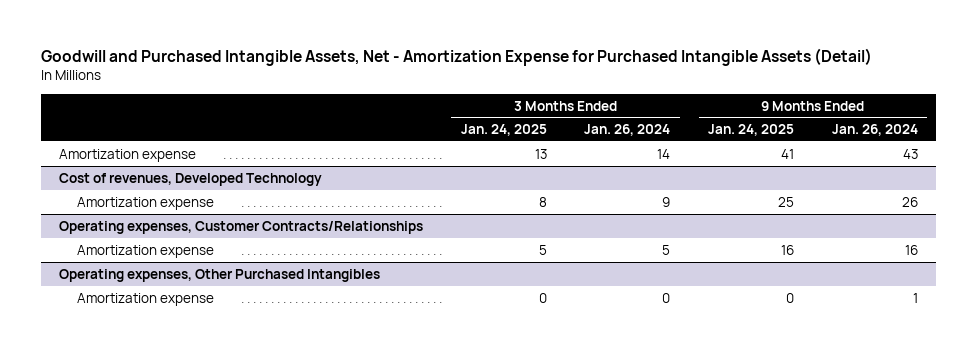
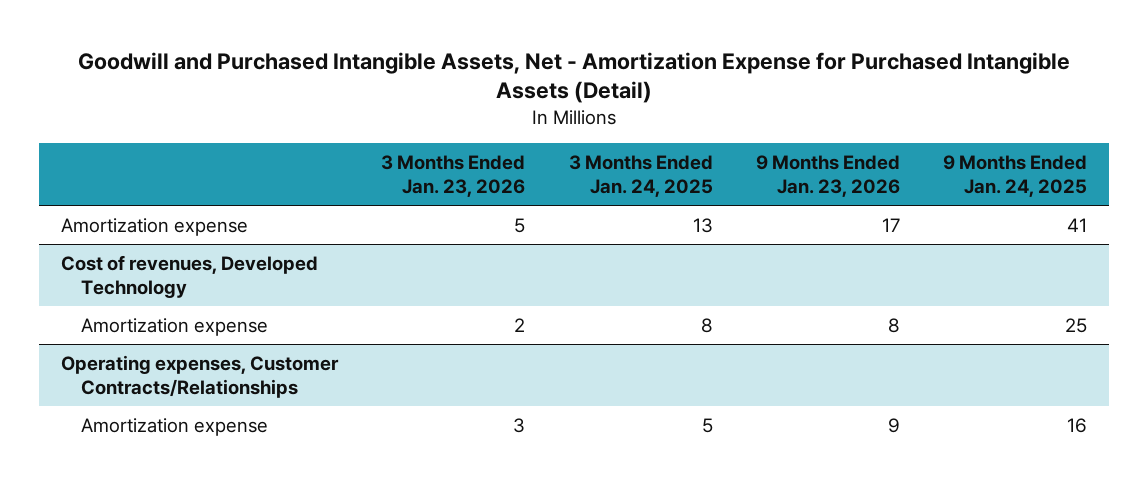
- | 3 Months Ended Jan. 24, 2025 | 3 Months Ended Jan. 26, 2024 | 9 Months Ended Jan. 24, 2025 | 9 Months Ended Jan. 26, 2024
+ | 3 Months Ended Jan. 23, 2026 | 3 Months Ended Jan. 24, 2025 | 9 Months Ended Jan. 23, 2026 | 9 Months Ended Jan. 24, 2025
- Operating expenses, Other Purchased Intangibles
- Amortization expense | 0 | 0 | 0 | 1

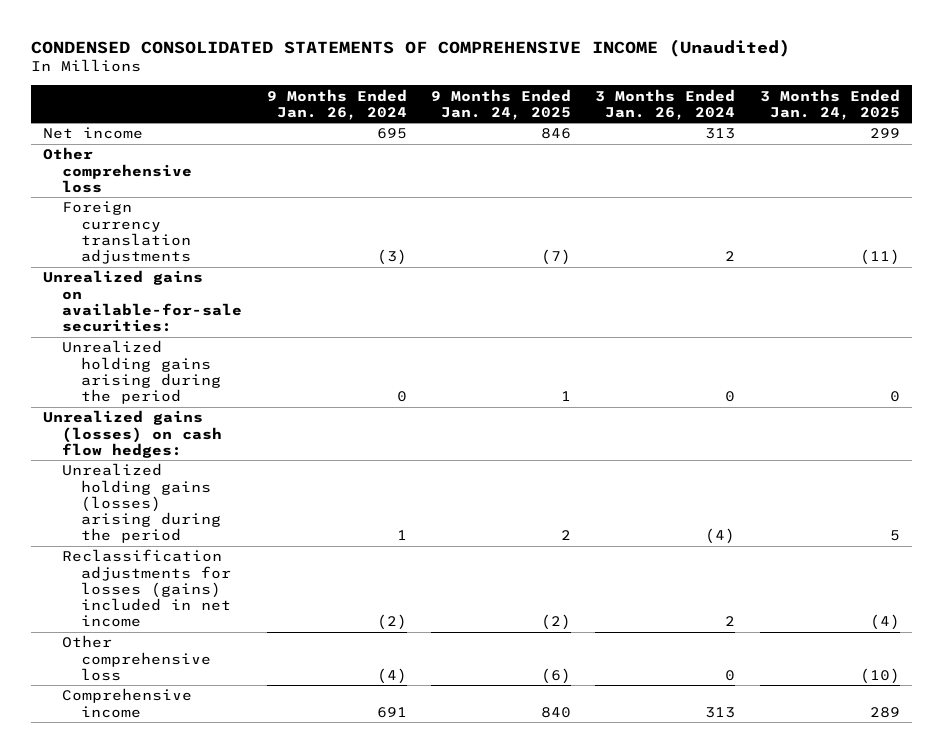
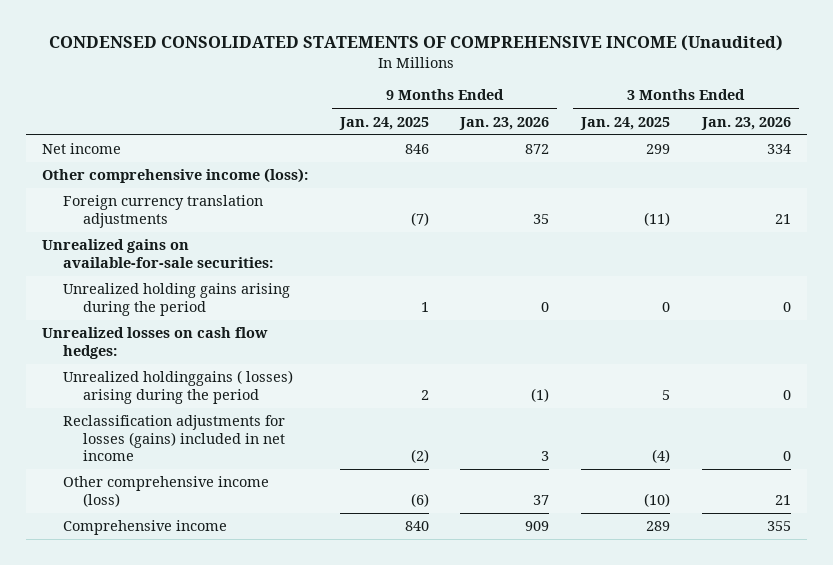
- | 9 Months Ended Jan. 26, 2024 | 9 Months Ended Jan. 24, 2025 | 3 Months Ended Jan. 26, 2024 | 3 Months Ended Jan. 24, 2025
+ | 9 Months Ended Jan. 24, 2025 | 9 Months Ended Jan. 23, 2026 | 3 Months Ended Jan. 24, 2025 | 3 Months Ended Jan. 23, 2026
- Other comprehensive loss
+ Other comprehensive income (loss):
- Unrealized gains (losses) on cash flow hedges:
- Unrealized holding gains (losses) arising during the period | 1 | 2 | (4) | 5
+ Unrealized losses on cash flow hedges:
+ Unrealized holdinggains ( losses) arising during the period | 2 | (1) | 5 | 0
- Other comprehensive loss | (4) | (6) | 0 | (10)
+ Other comprehensive income (loss) | (6) | 37 | (10) | 21

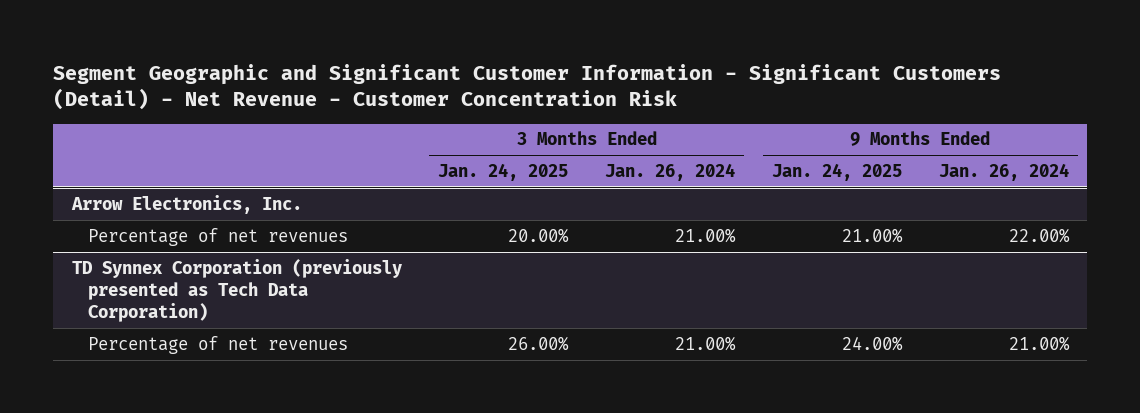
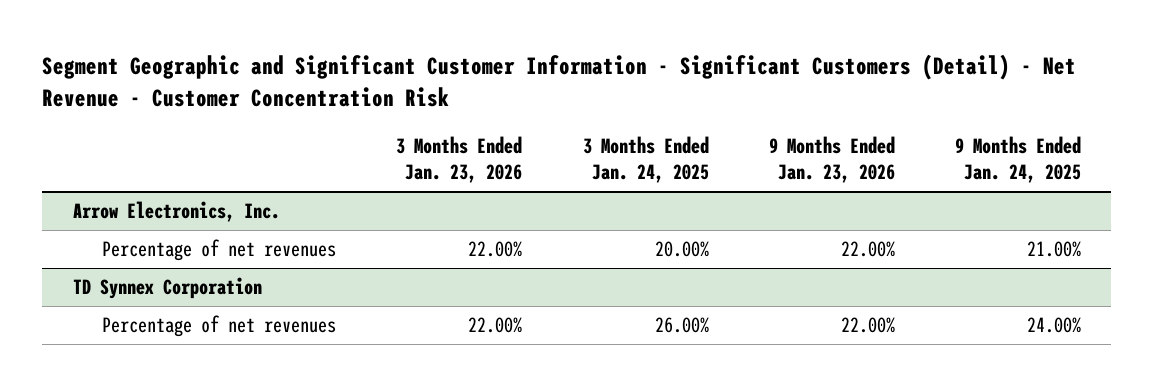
- | 3 Months Ended Jan. 24, 2025 | 3 Months Ended Jan. 26, 2024 | 9 Months Ended Jan. 24, 2025 | 9 Months Ended Jan. 26, 2024
+ | 3 Months Ended Jan. 23, 2026 | 3 Months Ended Jan. 24, 2025 | 9 Months Ended Jan. 23, 2026 | 9 Months Ended Jan. 24, 2025
- TD Synnex Corporation (previously presented as Tech Data Corporation)
+ TD Synnex Corporation

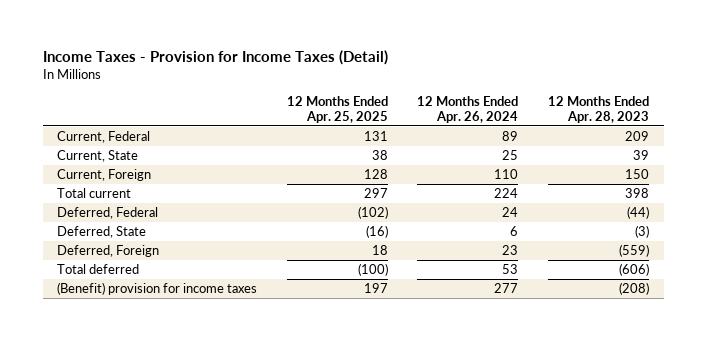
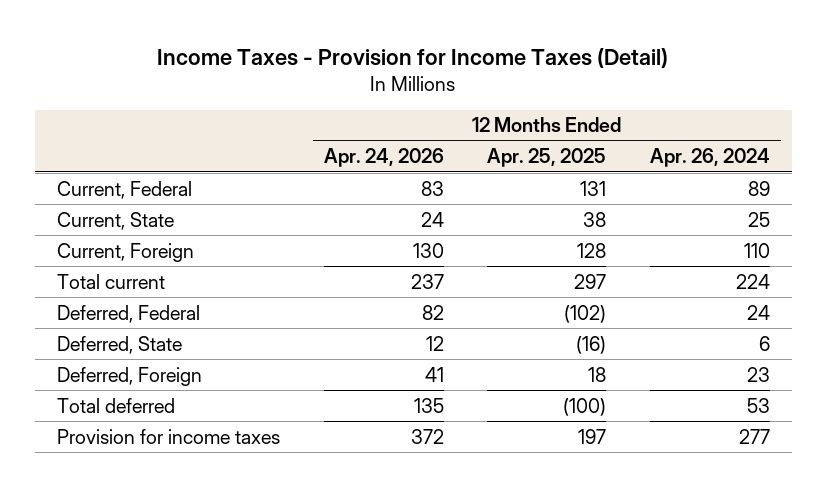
- | 12 Months Ended Apr. 25, 2025 | 12 Months Ended Apr. 26, 2024 | 12 Months Ended Apr. 28, 2023
+ | 12 Months Ended Apr. 24, 2026 | 12 Months Ended Apr. 25, 2025 | 12 Months Ended Apr. 26, 2024
- (Benefit) provision for income taxes | 197 | 277 | (208)
+ Provision for income taxes | 372 | 197 | 277

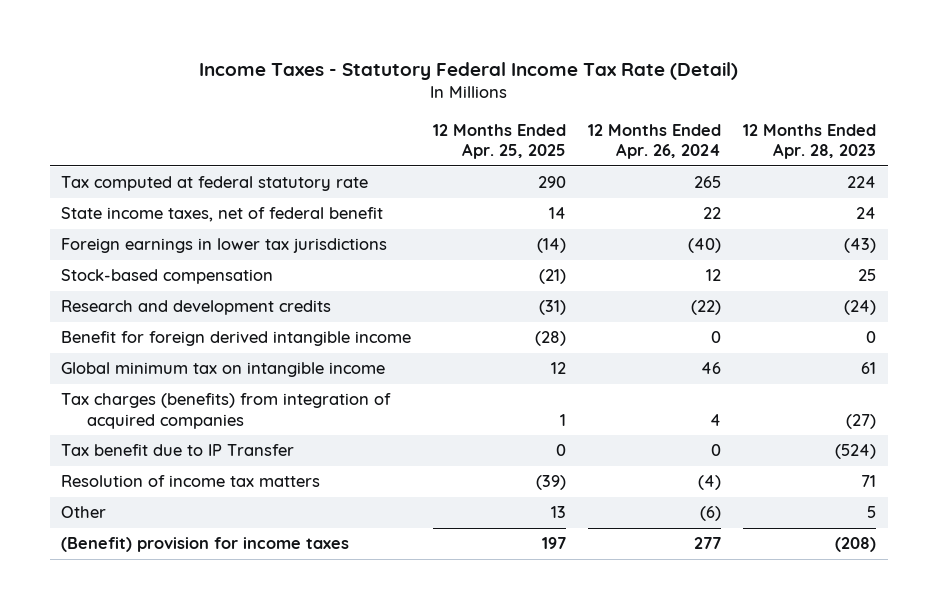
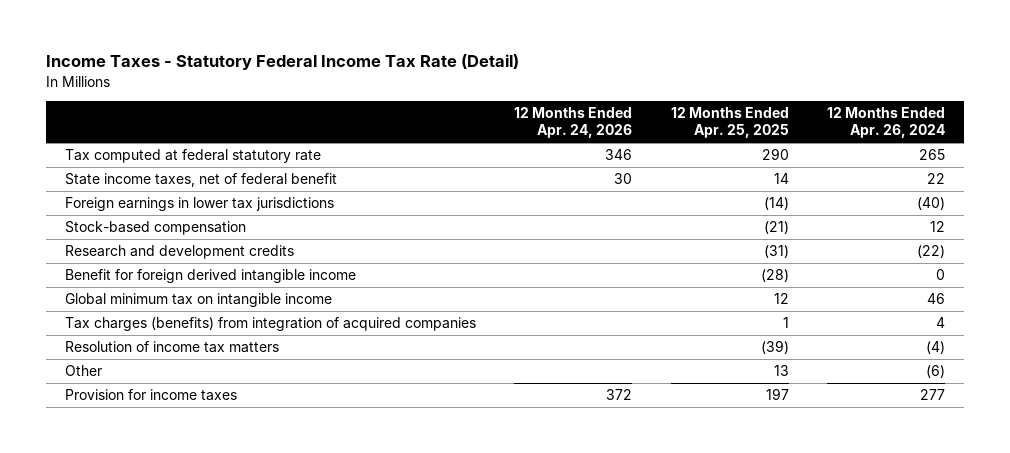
- | 12 Months Ended Apr. 25, 2025 | 12 Months Ended Apr. 26, 2024 | 12 Months Ended Apr. 28, 2023
+ | 12 Months Ended Apr. 24, 2026 | 12 Months Ended Apr. 25, 2025 | 12 Months Ended Apr. 26, 2024
- Tax benefit due to IP Transfer | 0 | 0 | (524)
- (Benefit) provision for income taxes | 197 | 277 | (208)
+ Provision for income taxes | 372 | 197 | 277

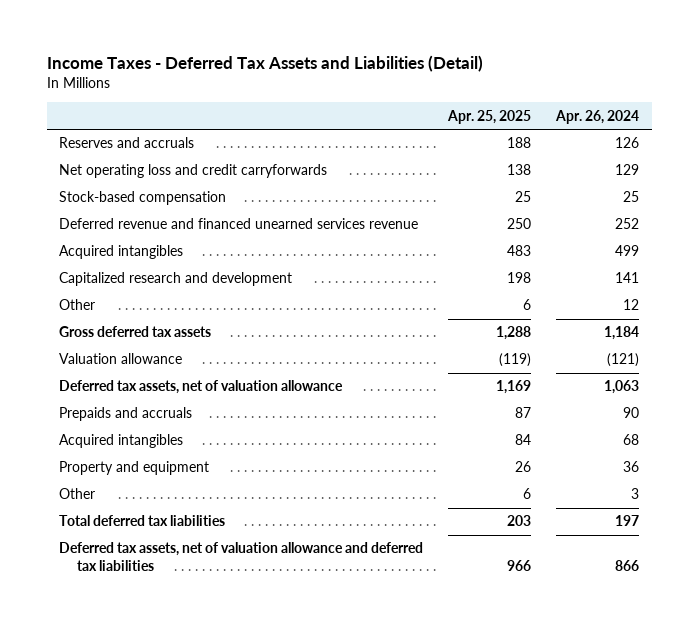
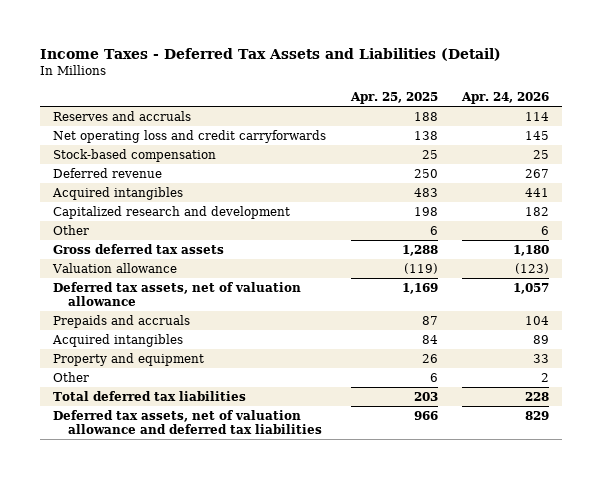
- | Apr. 25, 2025 | Apr. 26, 2024
+ | Apr. 25, 2025 | Apr. 24, 2026
- Deferred revenue and financed unearned services revenue | 250 | 252
+ Deferred revenue | 250 | 267

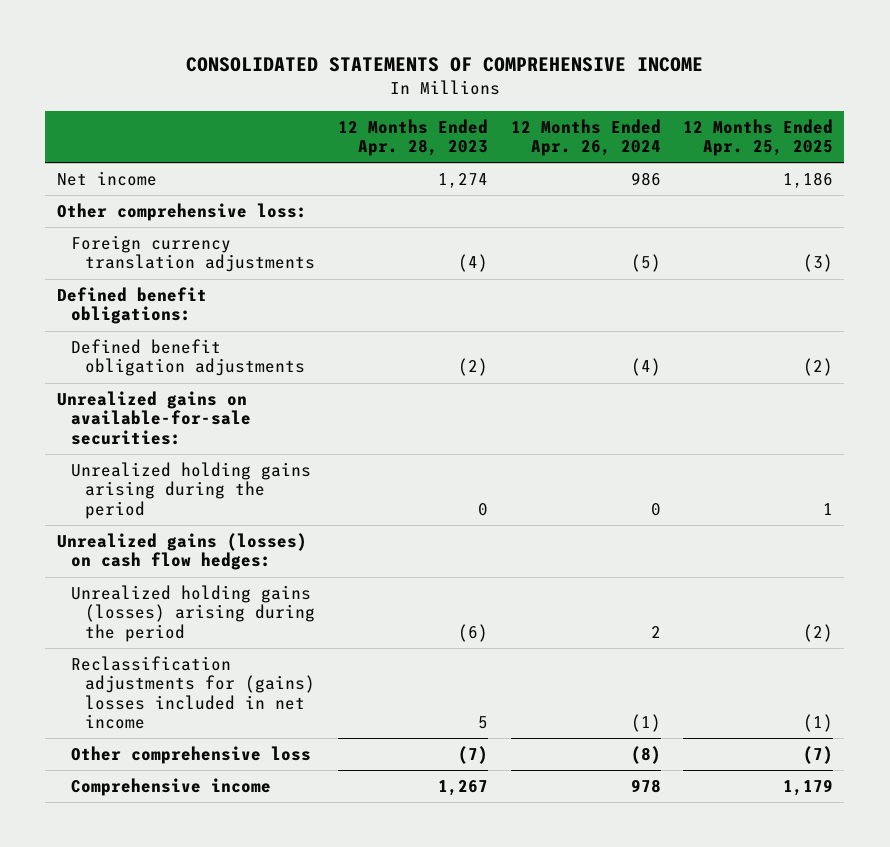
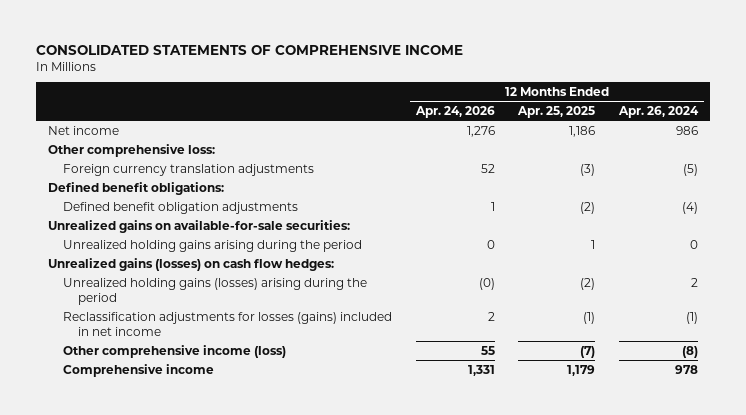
- | 12 Months Ended Apr. 28, 2023 | 12 Months Ended Apr. 26, 2024 | 12 Months Ended Apr. 25, 2025
+ | 12 Months Ended Apr. 24, 2026 | 12 Months Ended Apr. 25, 2025 | 12 Months Ended Apr. 26, 2024
- Reclassification adjustments for (gains) losses included in net income | 5 | (1) | (1)
- Other comprehensive loss | (7) | (8) | (7)
+ Reclassification adjustments for losses (gains) included in net income | 2 | (1) | (1)
+ Other comprehensive income (loss) | 55 | (7) | (8)

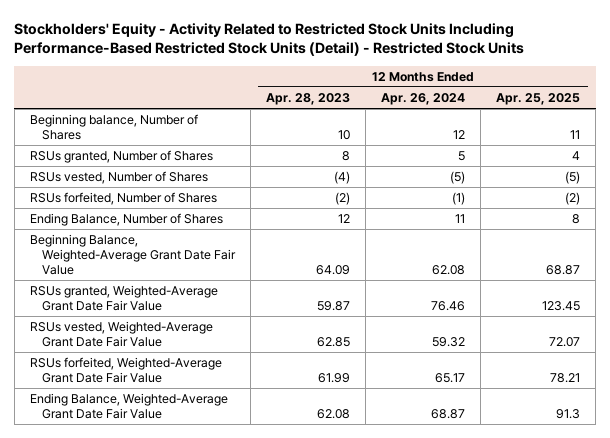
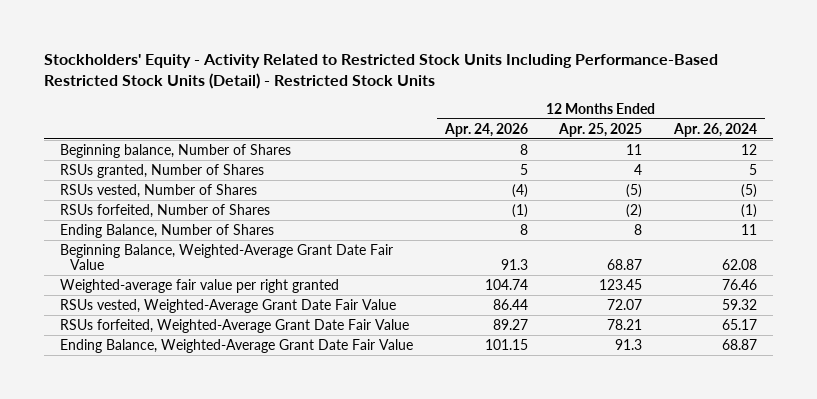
- | 12 Months Ended Apr. 28, 2023 | 12 Months Ended Apr. 26, 2024 | 12 Months Ended Apr. 25, 2025
+ | 12 Months Ended Apr. 24, 2026 | 12 Months Ended Apr. 25, 2025 | 12 Months Ended Apr. 26, 2024
- RSUs granted, Weighted-Average Grant Date Fair Value | 59.87 | 76.46 | 123.45
+ Weighted-average fair value per right granted | 104.74 | 123.45 | 76.46

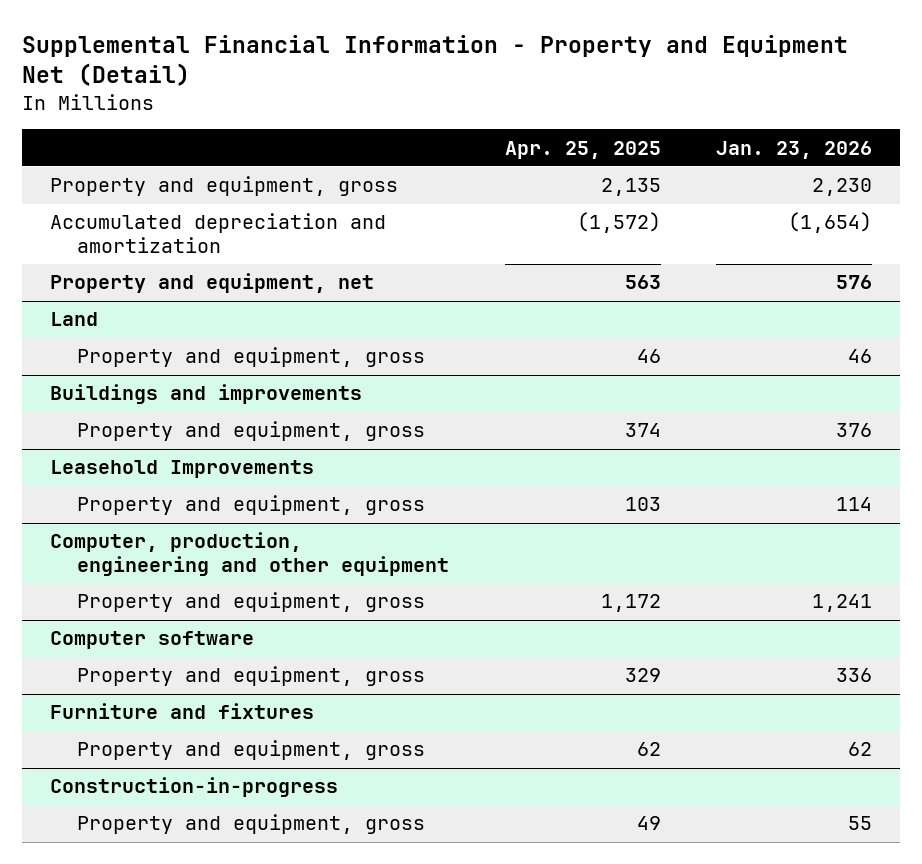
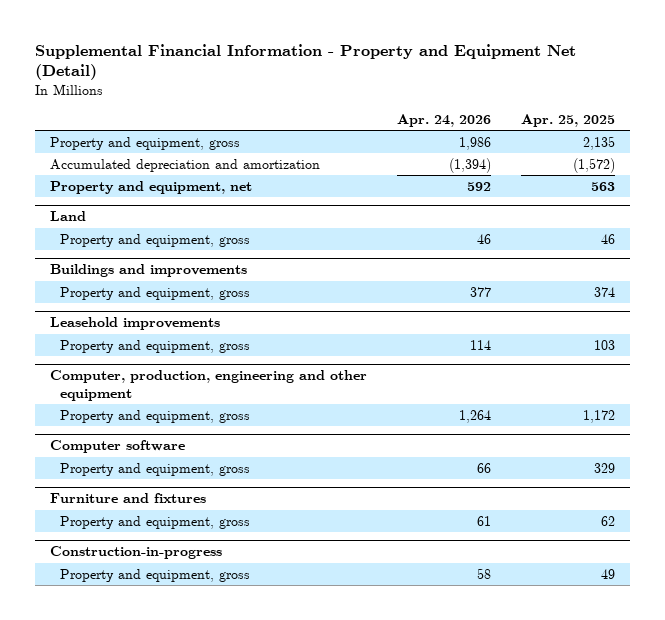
- | Apr. 25, 2025 | Jan. 23, 2026
+ | Apr. 24, 2026 | Apr. 25, 2025
- Leasehold Improvements
+ Leasehold improvements

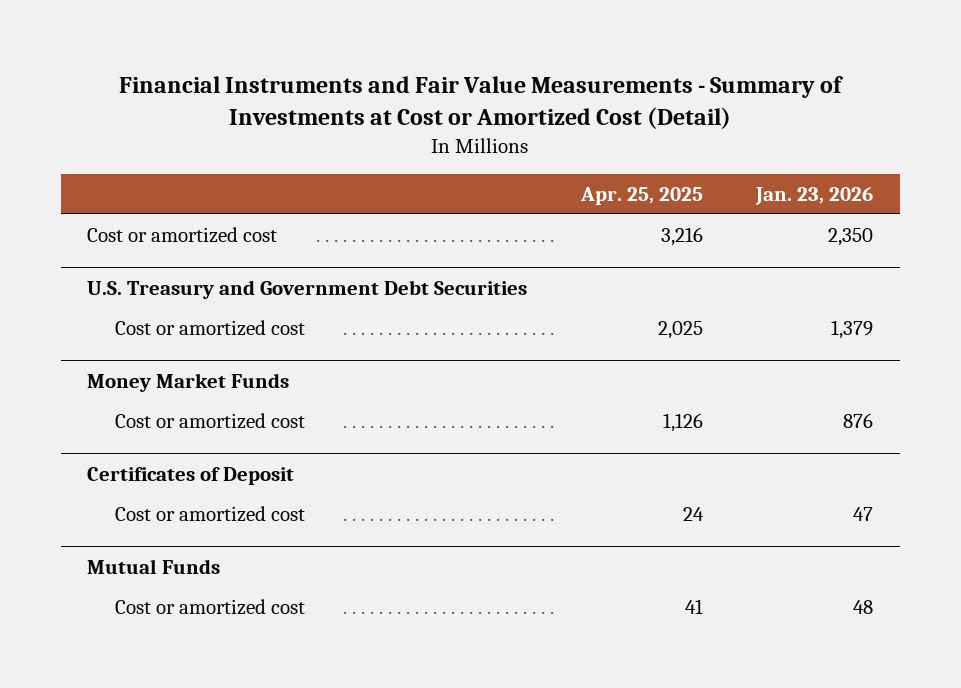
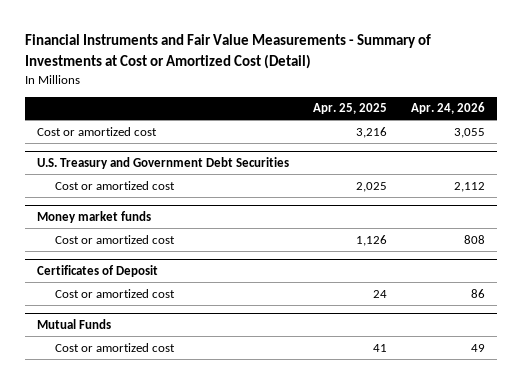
- | Apr. 25, 2025 | Jan. 23, 2026
+ | Apr. 25, 2025 | Apr. 24, 2026
- Money Market Funds
+ Money market funds

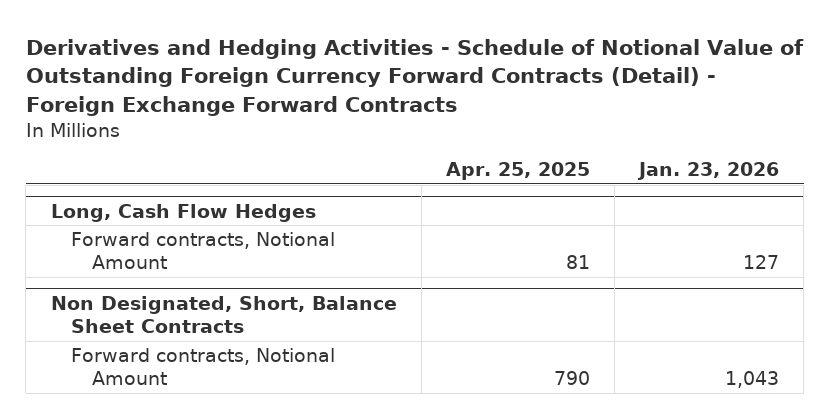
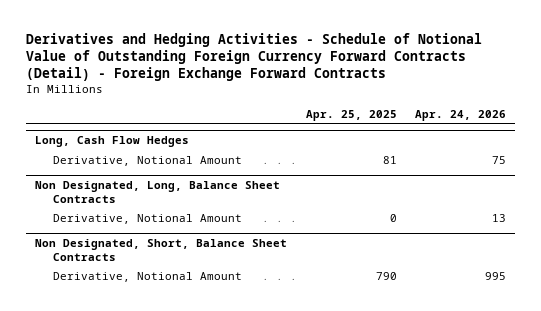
- | Apr. 25, 2025 | Jan. 23, 2026
+ | Apr. 25, 2025 | Apr. 24, 2026
@ Long, Cash Flow Hedges
- Forward contracts, Notional Amount | 81 | 127
+ Derivative, Notional Amount | 81 | 75
+ Non Designated, Long, Balance Sheet Contracts
+ Derivative, Notional Amount | 0 | 13
@ Non Designated, Short, Balance Sheet Contracts
- Forward contracts, Notional Amount | 790 | 1,043
+ Derivative, Notional Amount | 790 | 995

